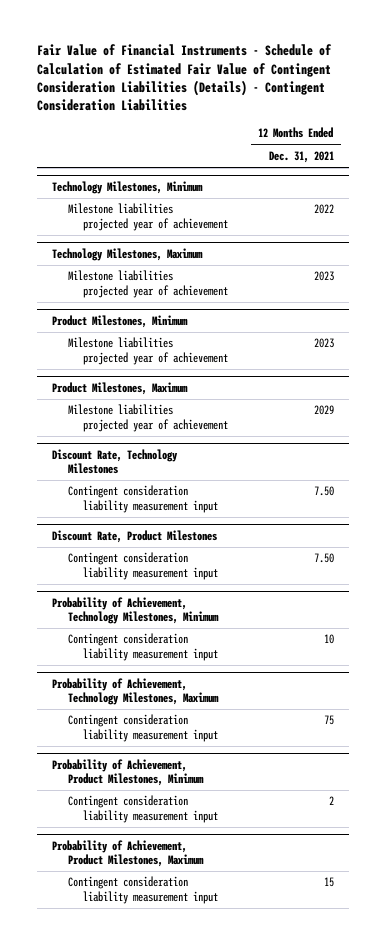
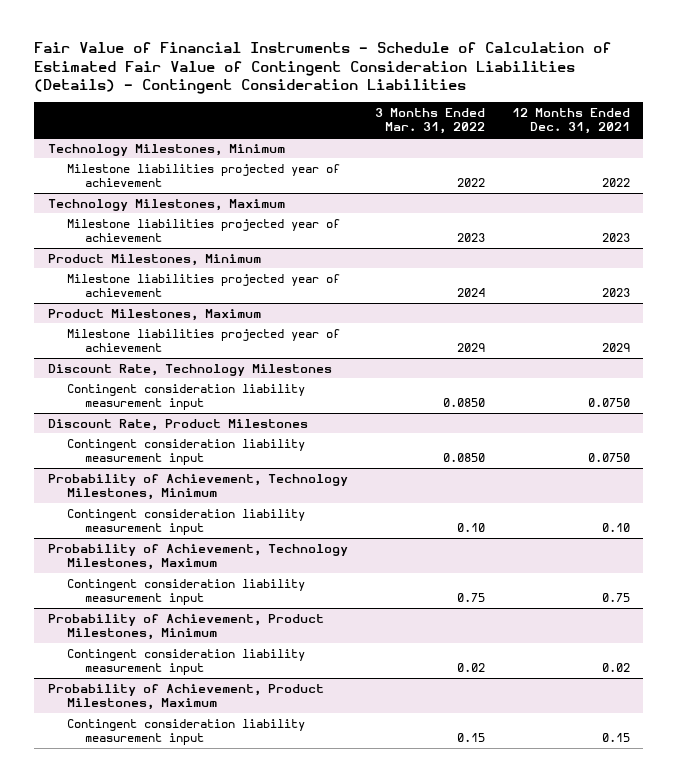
- | 12 Months Ended Dec. 31, 2021
+ | 3 Months Ended Mar. 31, 2022 | 12 Months Ended Dec. 31, 2021
@ Discount Rate, Technology Milestones
- Contingent consideration liability measurement input | 7.50
+ Contingent consideration liability measurement input | 0.0850 | 0.0750
@ Discount Rate, Product Milestones
- Contingent consideration liability measurement input | 7.50
+ Contingent consideration liability measurement input | 0.0850 | 0.0750
@ Probability of Achievement, Technology Milestones, Minimum
- Contingent consideration liability measurement input | 10
+ Contingent consideration liability measurement input | 0.10 | 0.10
@ Probability of Achievement, Technology Milestones, Maximum
- Contingent consideration liability measurement input | 75
+ Contingent consideration liability measurement input | 0.75 | 0.75
@ Probability of Achievement, Product Milestones, Minimum
- Contingent consideration liability measurement input | 2
+ Contingent consideration liability measurement input | 0.02 | 0.02
@ Probability of Achievement, Product Milestones, Maximum
- Contingent consideration liability measurement input | 15
+ Contingent consideration liability measurement input | 0.15 | 0.15

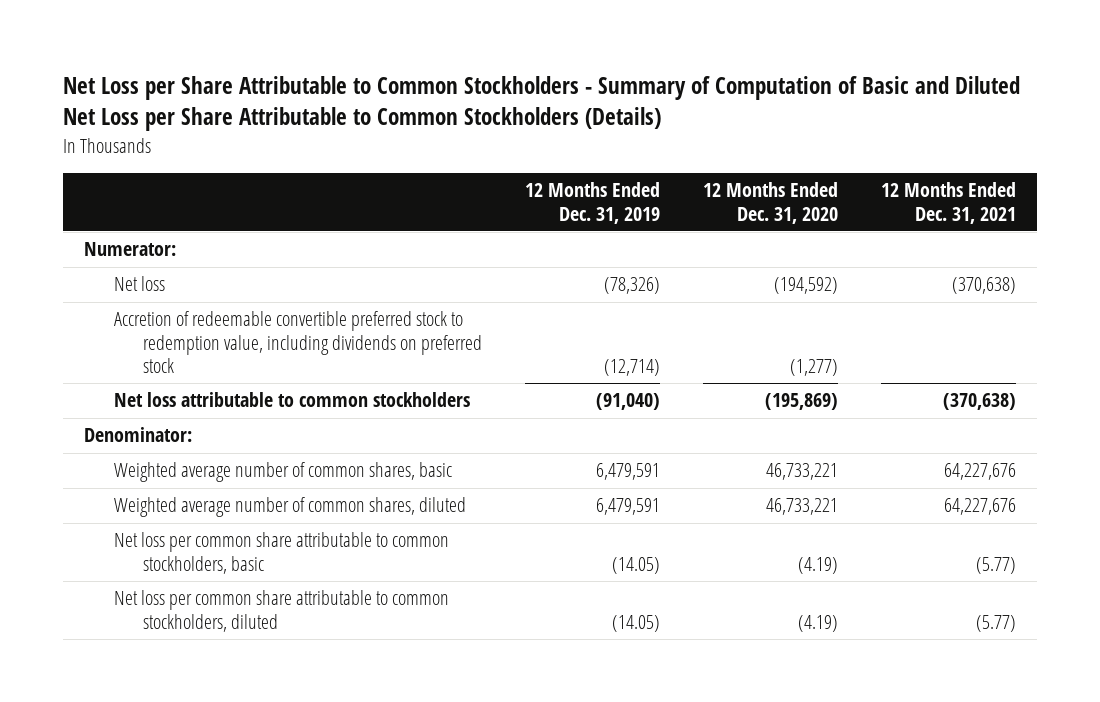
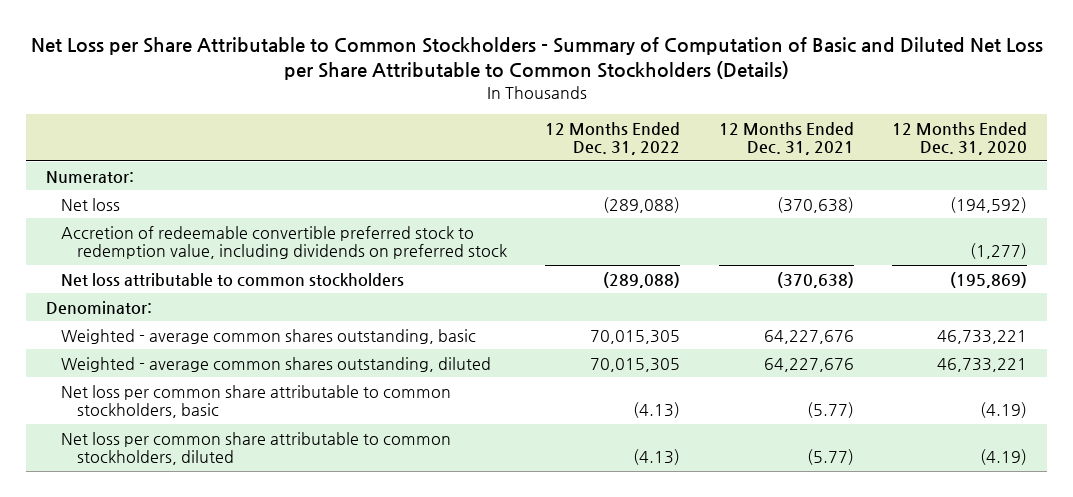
- | 12 Months Ended Dec. 31, 2019 | 12 Months Ended Dec. 31, 2020 | 12 Months Ended Dec. 31, 2021
+ | 12 Months Ended Dec. 31, 2022 | 12 Months Ended Dec. 31, 2021 | 12 Months Ended Dec. 31, 2020
- Weighted average number of common shares, basic | 6,479,591 | 46,733,221 | 64,227,676
- Weighted average number of common shares, diluted | 6,479,591 | 46,733,221 | 64,227,676
+ Weighted - average common shares outstanding, basic | 70,015,305 | 64,227,676 | 46,733,221
+ Weighted - average common shares outstanding, diluted | 70,015,305 | 64,227,676 | 46,733,221

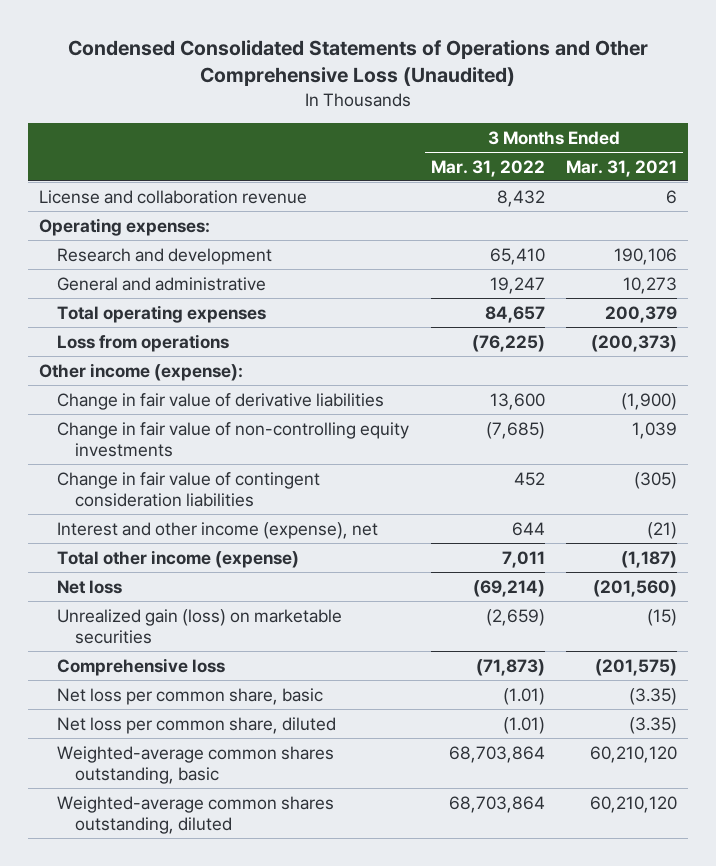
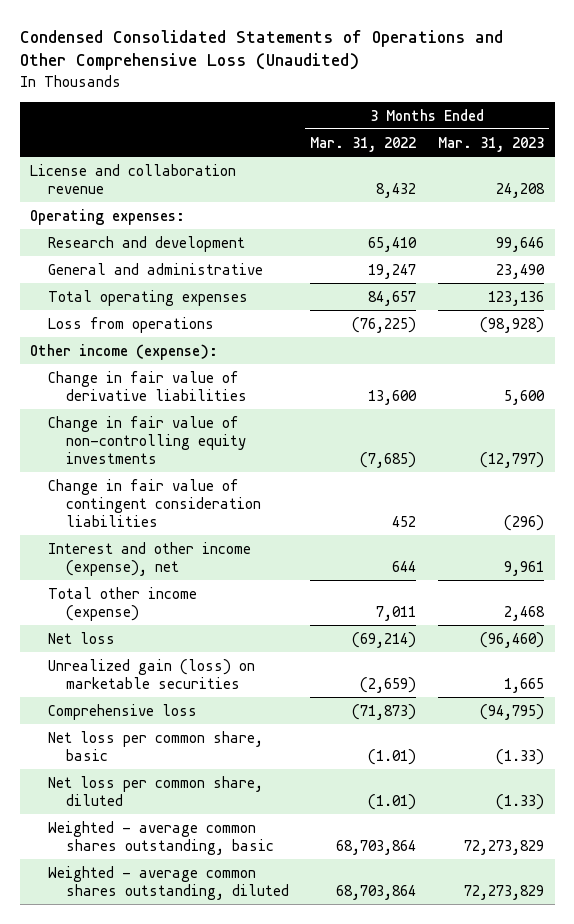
- | 3 Months Ended Mar. 31, 2022 | 3 Months Ended Mar. 31, 2021
+ | 3 Months Ended Mar. 31, 2022 | 3 Months Ended Mar. 31, 2023
- Weighted-average common shares outstanding, basic | 68,703,864 | 60,210,120
- Weighted-average common shares outstanding, diluted | 68,703,864 | 60,210,120
+ Weighted - average common shares outstanding, basic | 68,703,864 | 72,273,829
+ Weighted - average common shares outstanding, diluted | 68,703,864 | 72,273,829

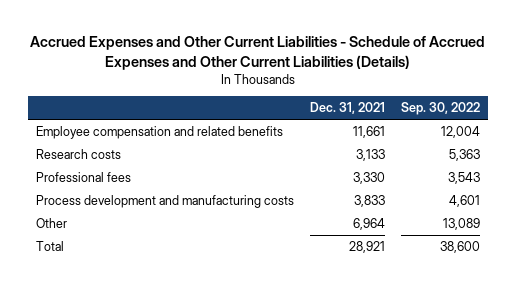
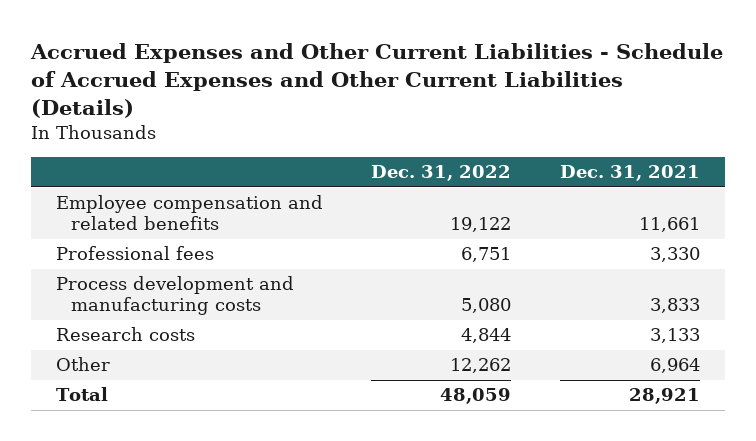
- | Dec. 31, 2021 | Sep. 30, 2022
+ | Dec. 31, 2022 | Dec. 31, 2021
moved down: Research costs | 4,844 | 3,133

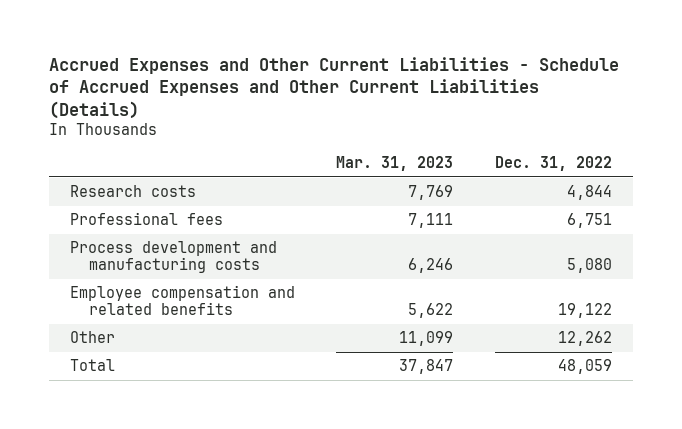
- | Dec. 31, 2022 | Dec. 31, 2021
+ | Mar. 31, 2023 | Dec. 31, 2022
moved up: Research costs | 7,769 | 4,844
moved down: Employee compensation and related benefits | 5,622 | 19,122

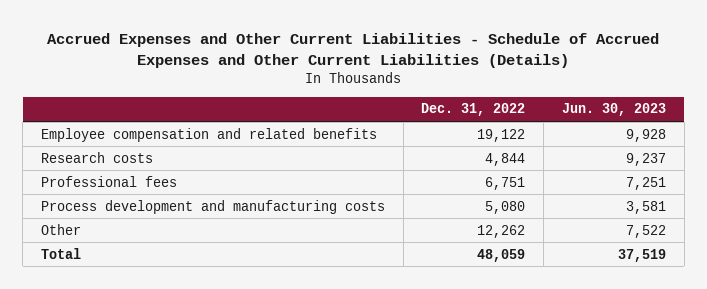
- | Mar. 31, 2023 | Dec. 31, 2022
+ | Dec. 31, 2022 | Jun. 30, 2023
moved up: Employee compensation and related benefits | 19,122 | 9,928

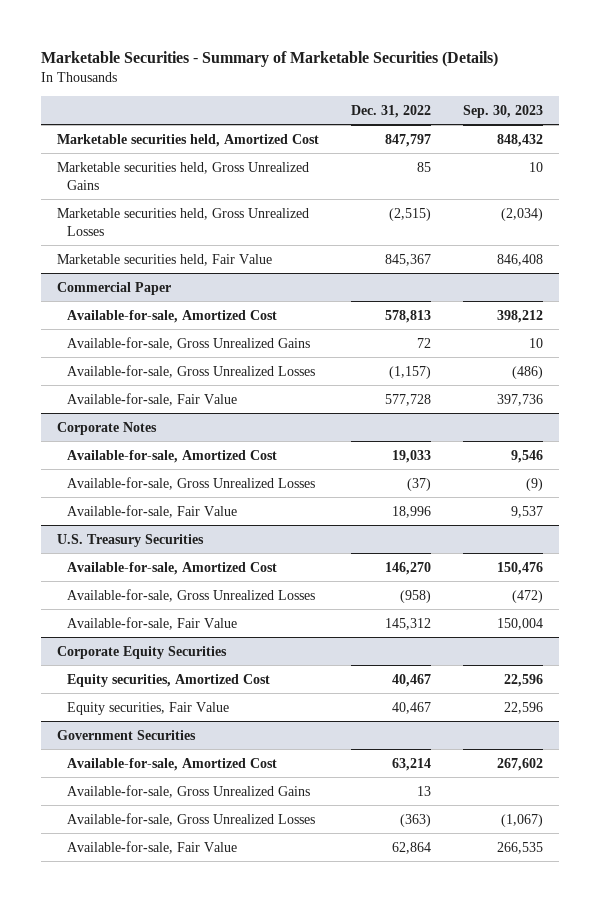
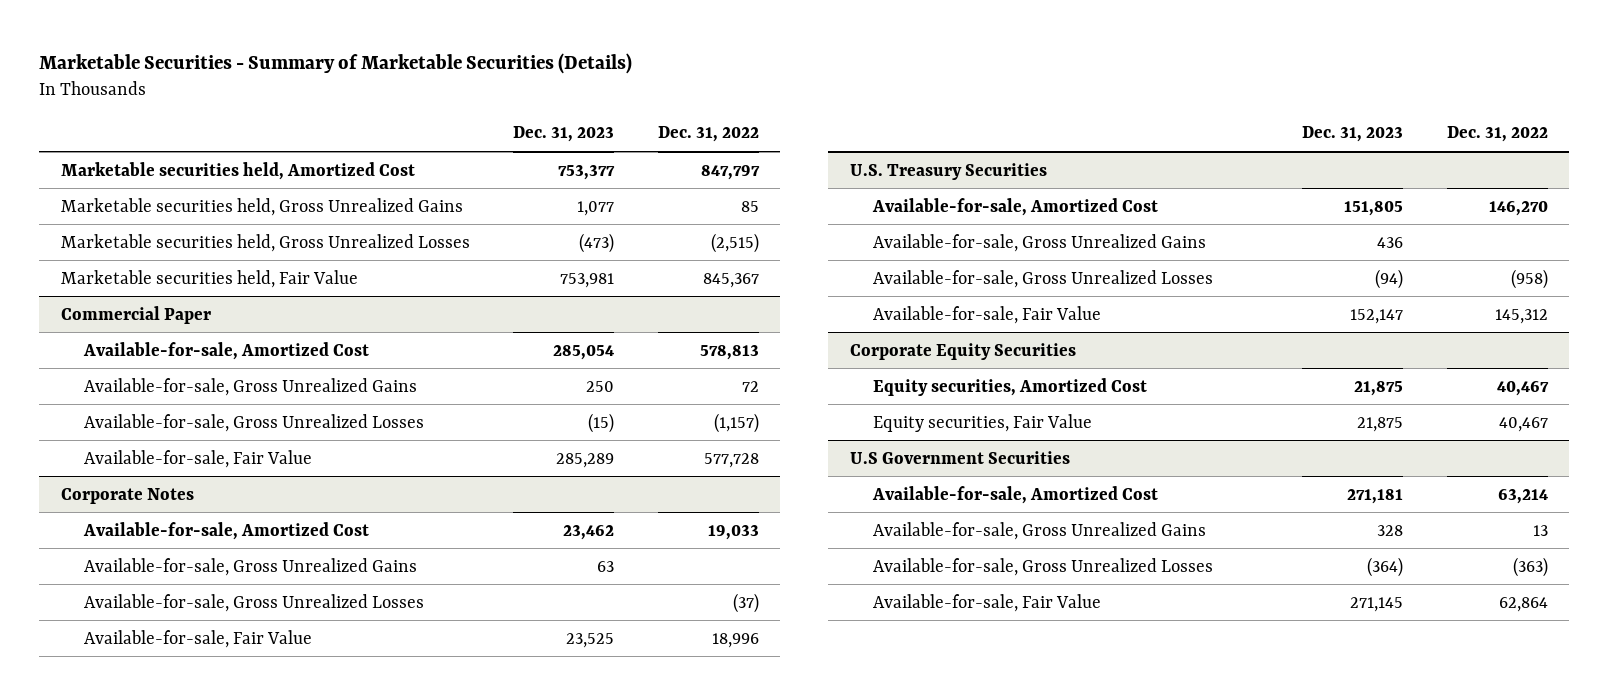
- | Dec. 31, 2022 | Sep. 30, 2023
+ | Dec. 31, 2023 | Dec. 31, 2022
@ Corporate Notes
+ Available-for-sale, Gross Unrealized Gains | 63 |
@ U.S. Treasury Securities
+ Available-for-sale, Gross Unrealized Gains | 436 |
- Government Securities
+ U.S Government Securities

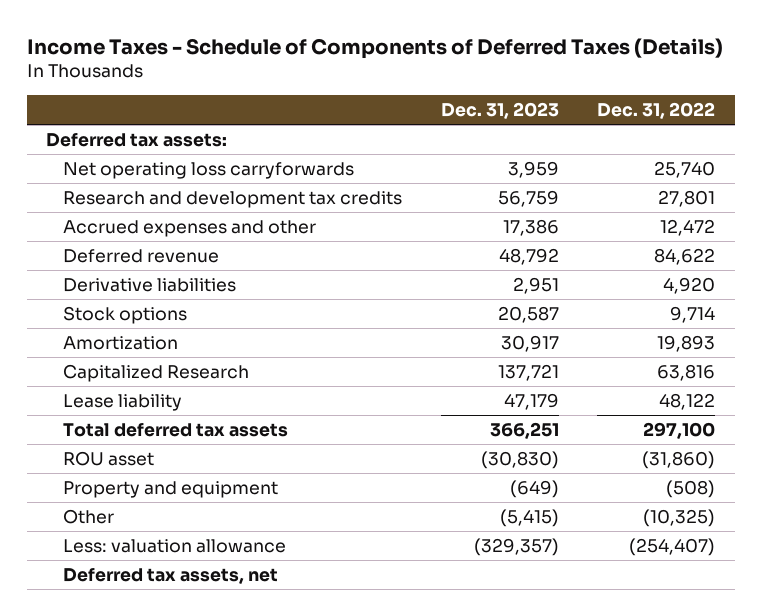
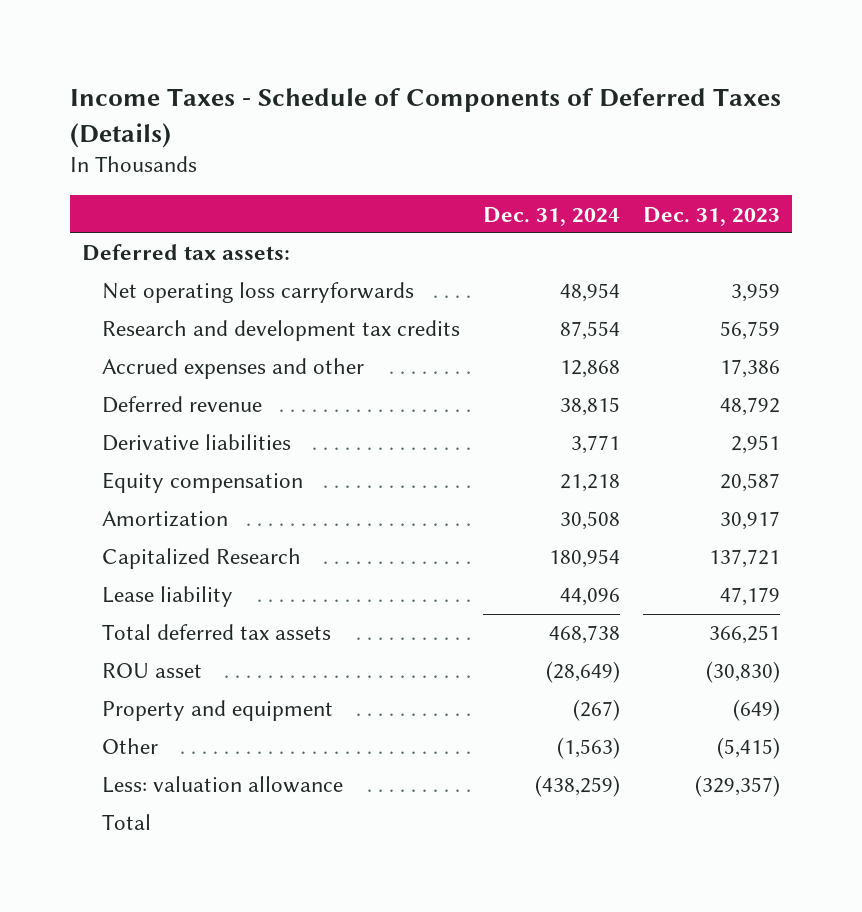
- | Dec. 31, 2023 | Dec. 31, 2022
+ | Dec. 31, 2024 | Dec. 31, 2023
- Stock options | 20,587 | 9,714
+ Equity compensation | 21,218 | 20,587
- Deferred tax assets, net
+ Total

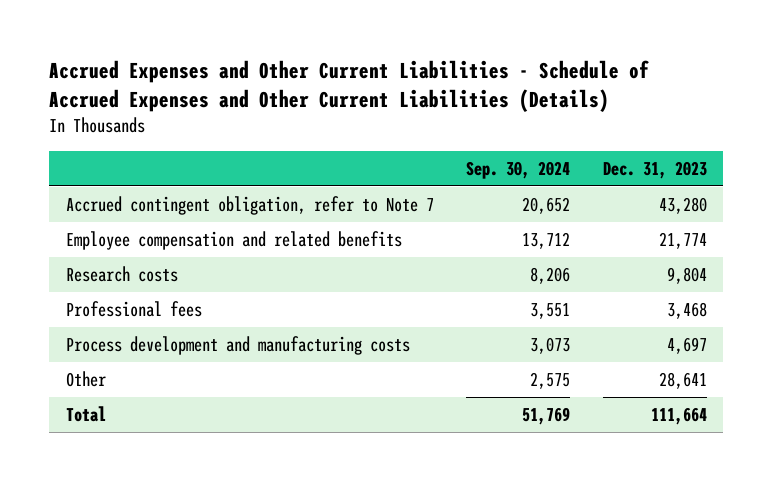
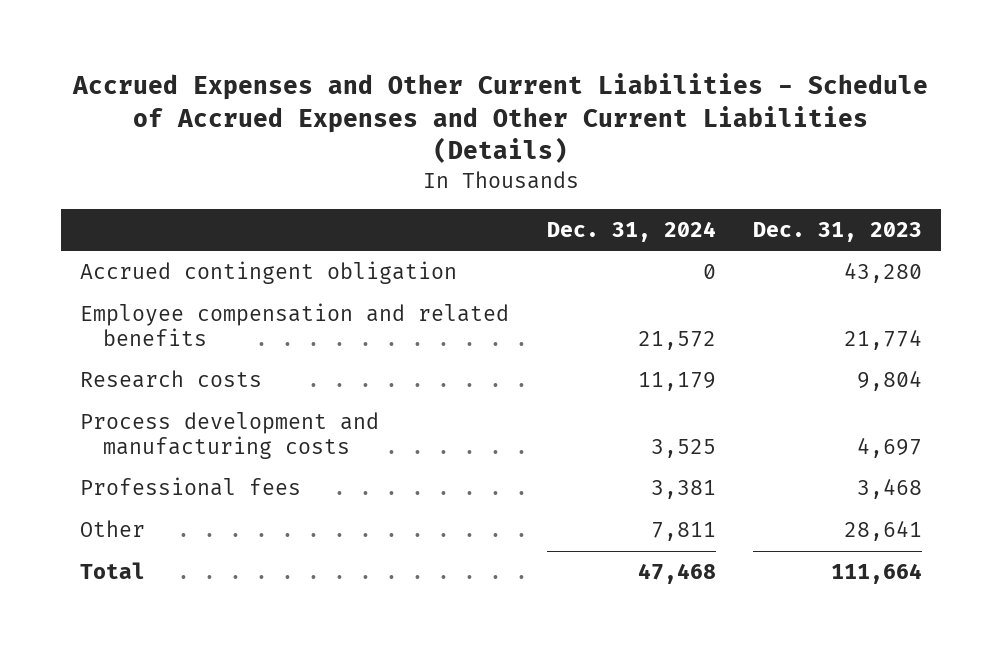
- | Sep. 30, 2024 | Dec. 31, 2023
+ | Dec. 31, 2024 | Dec. 31, 2023
- Accrued contingent obligation, refer to Note 7 | 20,652 | 43,280
+ Accrued contingent obligation | 0 | 43,280
moved down: Professional fees | 3,381 | 3,468

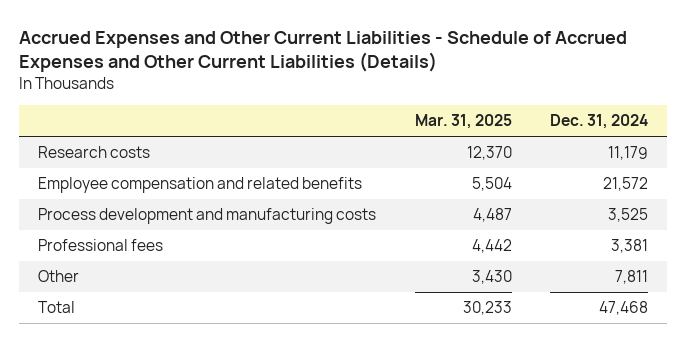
- | Dec. 31, 2024 | Dec. 31, 2023
+ | Mar. 31, 2025 | Dec. 31, 2024
- Accrued contingent obligation | 0 | 43,280
moved down: Employee compensation and related benefits | 5,504 | 21,572

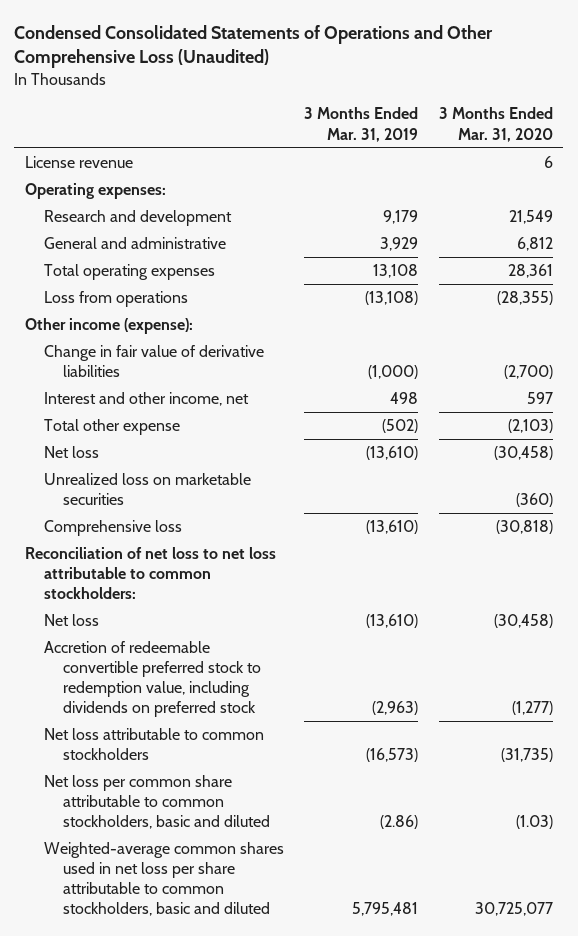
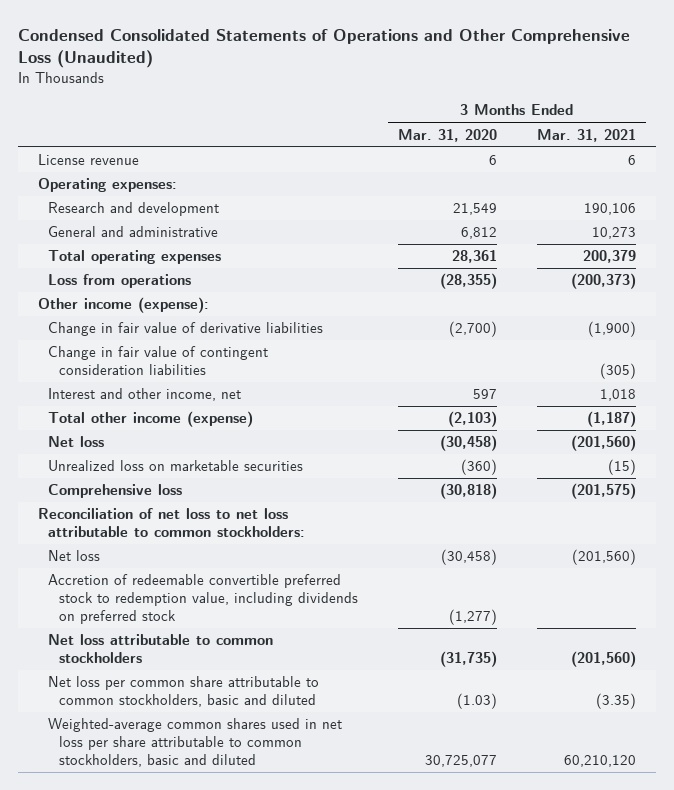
- | 3 Months Ended Mar. 31, 2019 | 3 Months Ended Mar. 31, 2020
+ | 3 Months Ended Mar. 31, 2020 | 3 Months Ended Mar. 31, 2021
+ Change in fair value of contingent consideration liabilities | | (305)
- Total other expense | (502) | (2,103)
+ Total other income (expense) | (2,103) | (1,187)

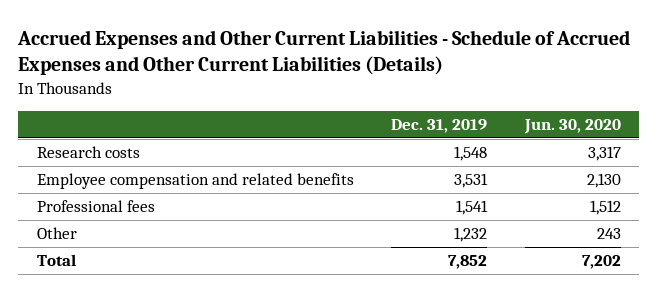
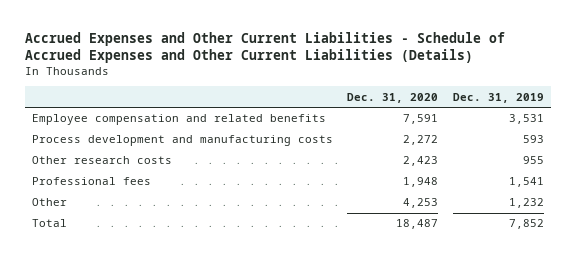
- | Dec. 31, 2019 | Jun. 30, 2020
+ | Dec. 31, 2020 | Dec. 31, 2019
- Research costs | 1,548 | 3,317
+ Process development and manufacturing costs | 2,272 | 593
+ Other research costs | 2,423 | 955

